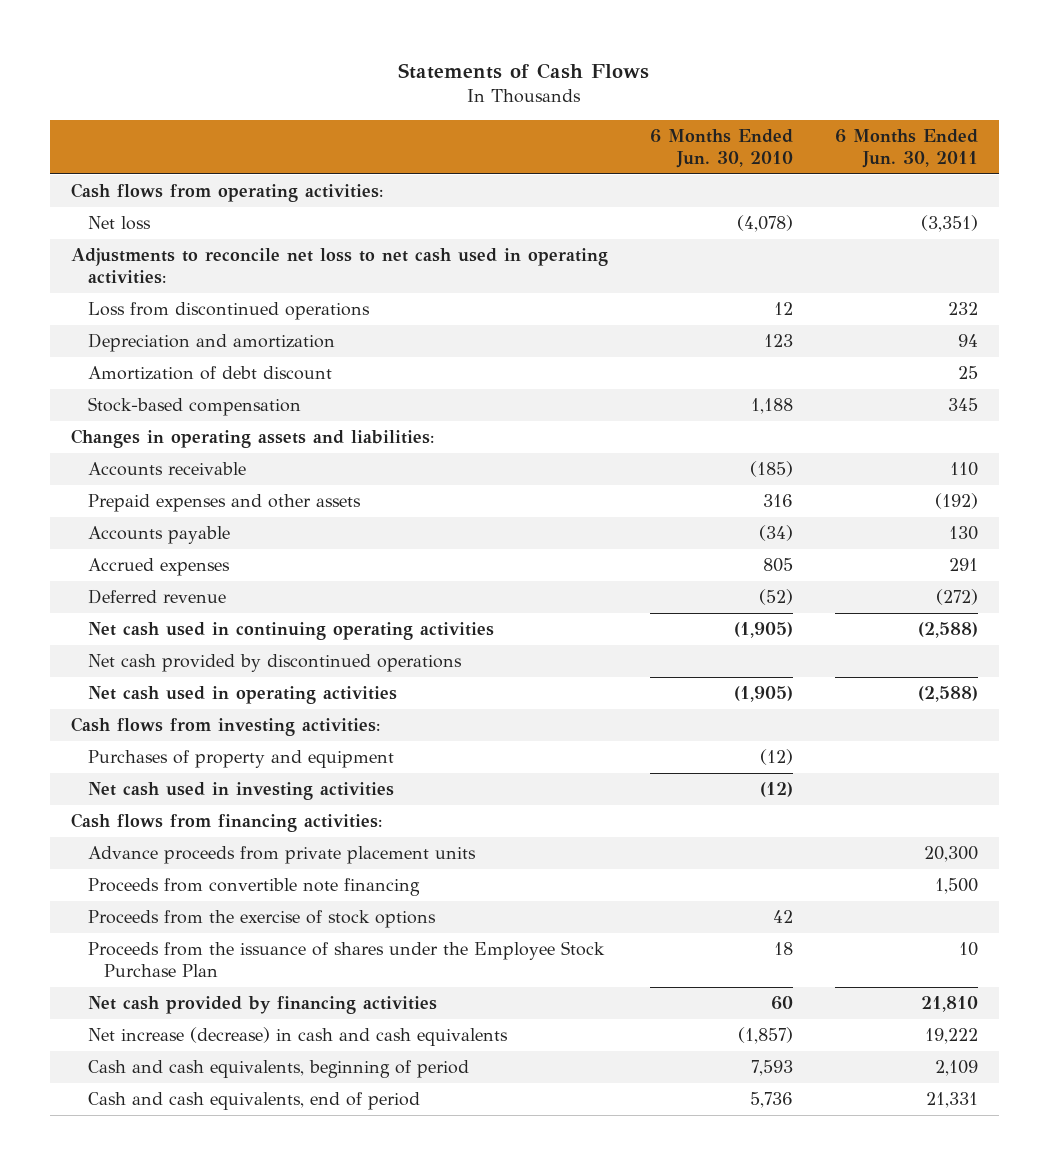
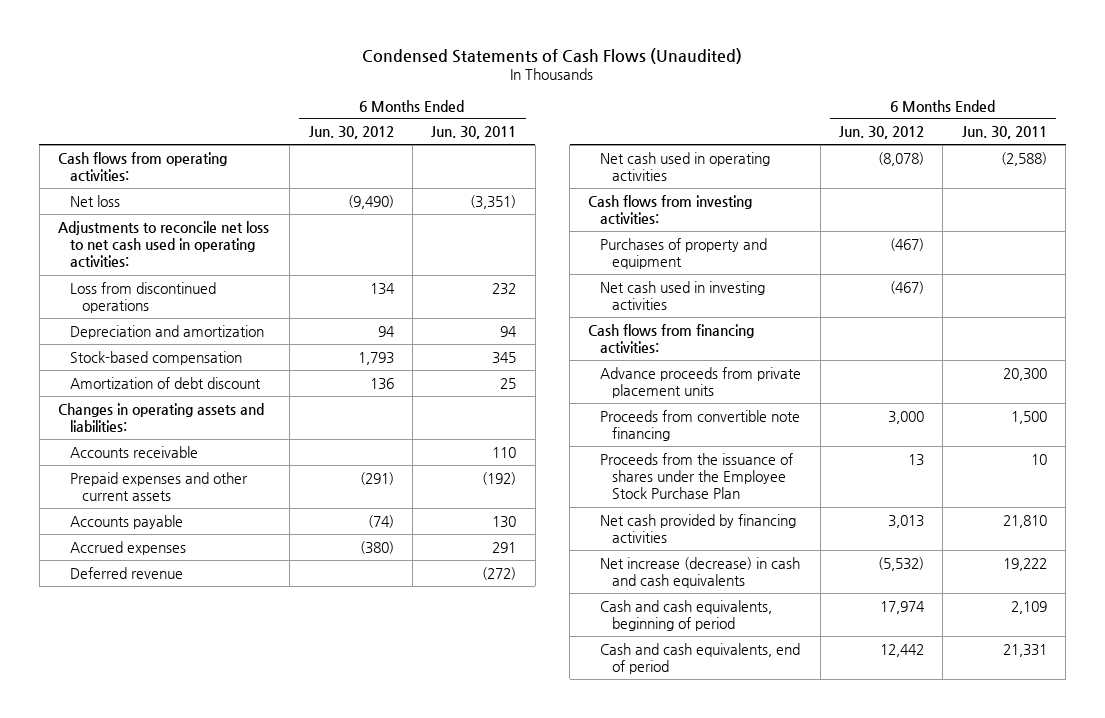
- Statements of Cash Flows
+ Condensed Statements of Cash Flows (Unaudited)
- | 6 Months Ended Jun. 30, 2010 | 6 Months Ended Jun. 30, 2011
+ | 6 Months Ended Jun. 30, 2012 | 6 Months Ended Jun. 30, 2011
moved down: Amortization of debt discount | 136 | 25
- Prepaid expenses and other assets | 316 | (192)
+ Prepaid expenses and other current assets | (291) | (192)
- Net cash used in continuing operating activities | (1,905) | (2,588)
- Net cash provided by discontinued operations
- Proceeds from the exercise of stock options | 42 |

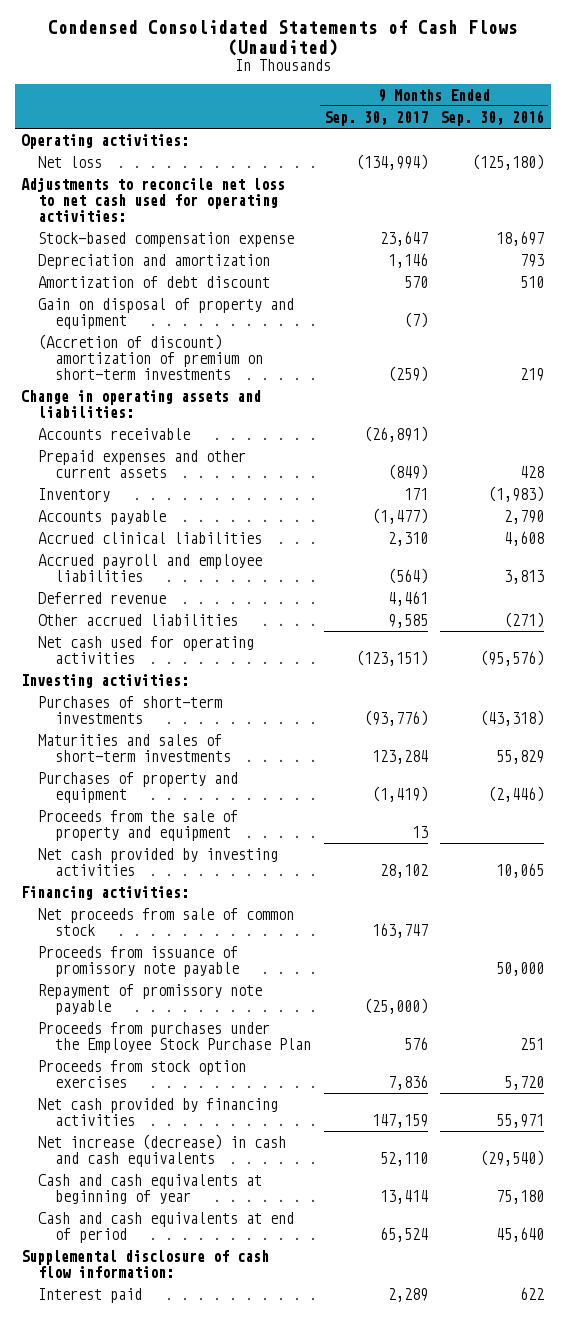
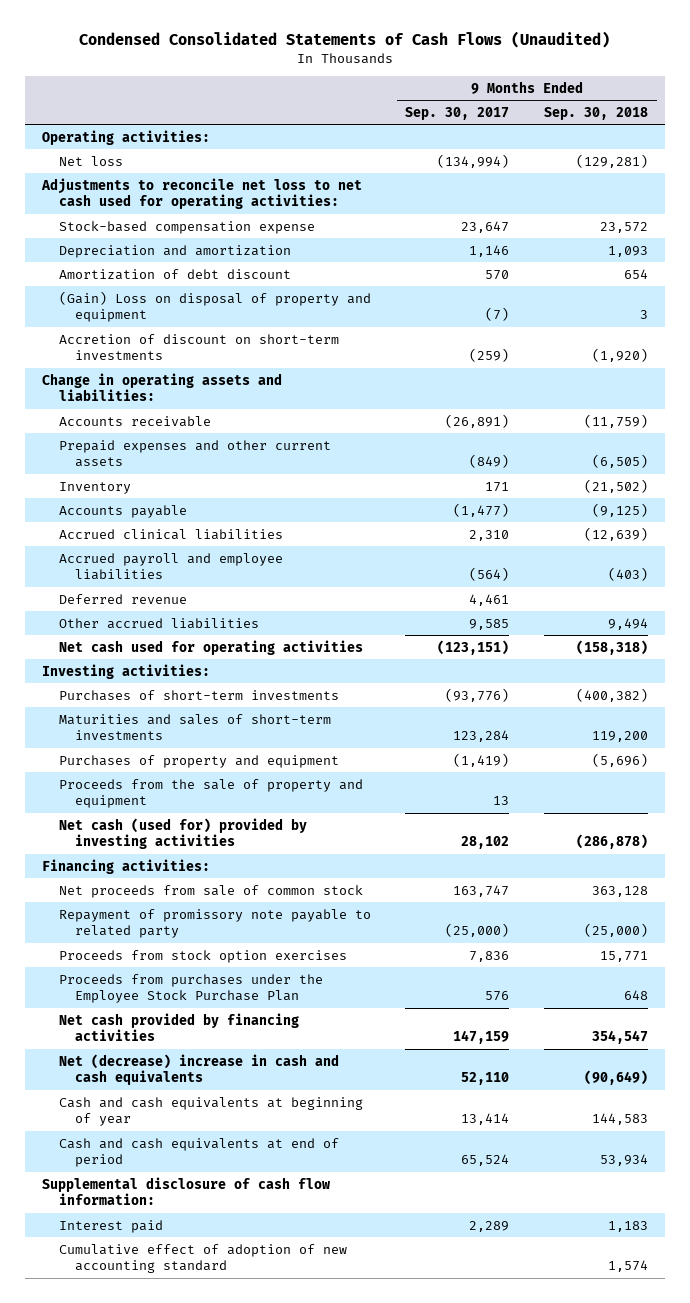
- | 9 Months Ended Sep. 30, 2017 | 9 Months Ended Sep. 30, 2016
+ | 9 Months Ended Sep. 30, 2017 | 9 Months Ended Sep. 30, 2018
- Gain on disposal of property and equipment | (7) |
- (Accretion of discount) amortization of premium on short-term investments | (259) | 219
+ (Gain) Loss on disposal of property and equipment | (7) | 3
+ Accretion of discount on short-term investments | (259) | (1,920)
- Net cash provided by investing activities | 28,102 | 10,065
+ Net cash (used for) provided by investing activities | 28,102 | (286,878)
- Proceeds from issuance of promissory note payable | | 50,000
- Repayment of promissory note payable | (25,000) |
+ Repayment of promissory note payable to related party | (25,000) | (25,000)
moved down: Proceeds from purchases under the Employee Stock Purchase Plan | 576 | 648
- Net increase (decrease) in cash and cash equivalents | 52,110 | (29,540)
+ Net (decrease) increase in cash and cash equivalents | 52,110 | (90,649)
+ Cumulative effect of adoption of new accounting standard | | 1,574

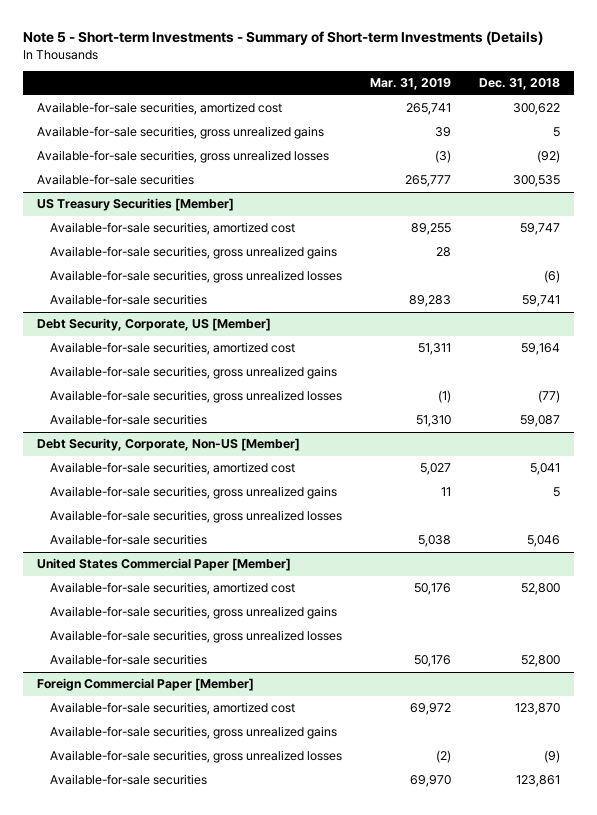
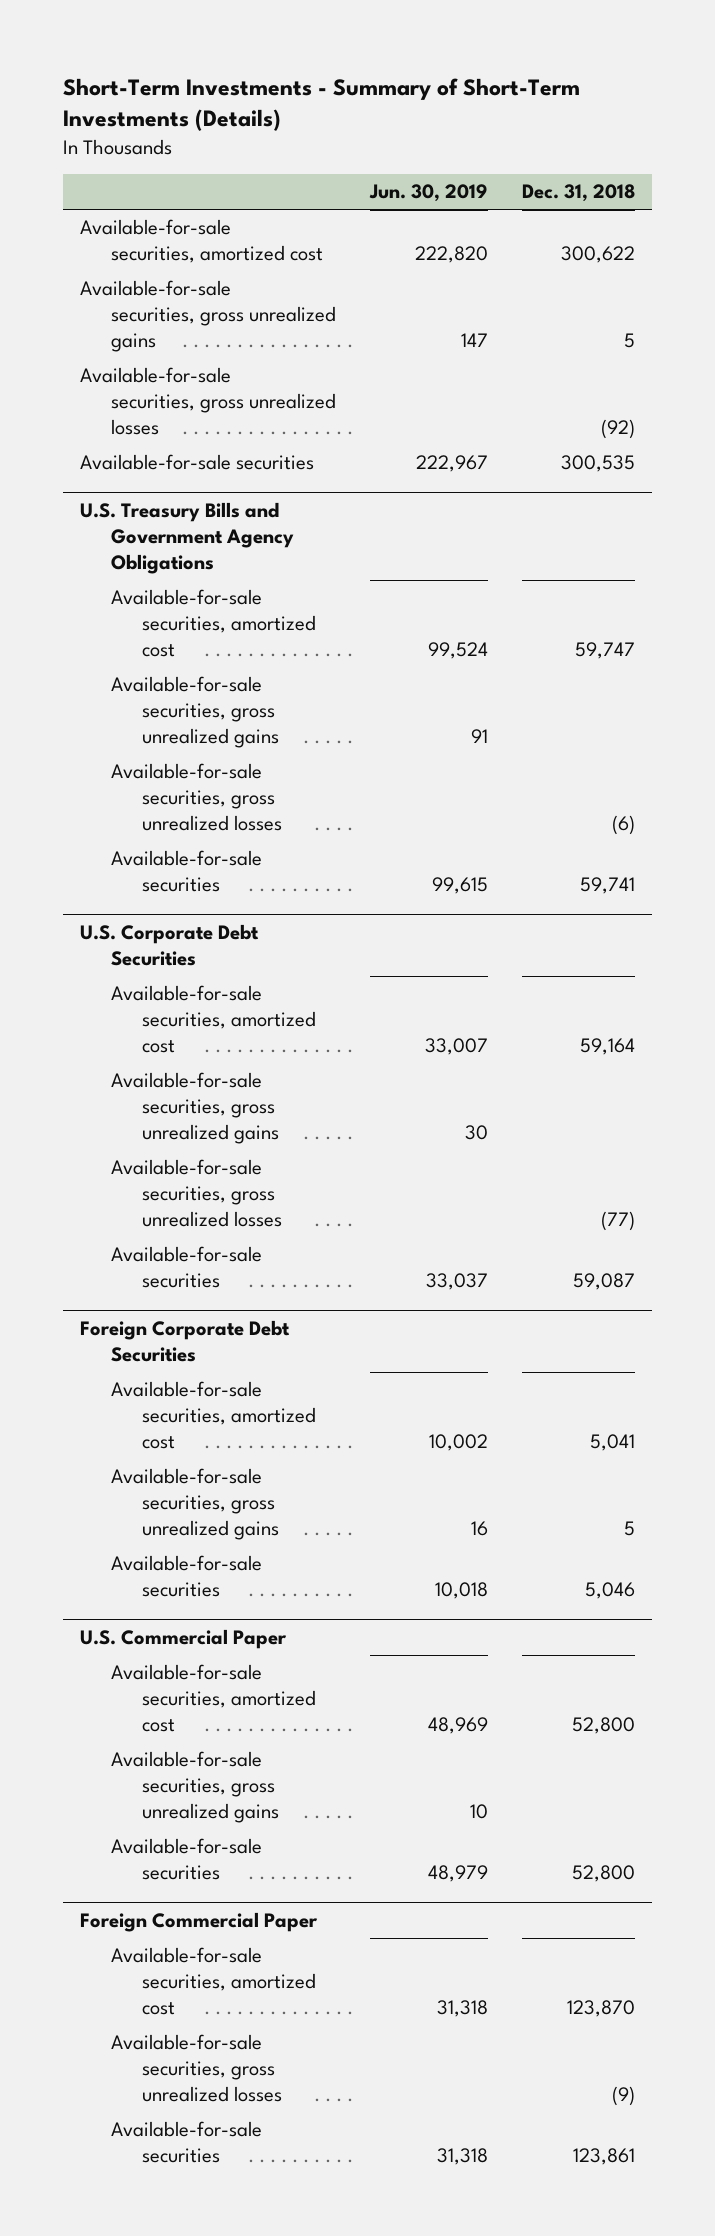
- Note 5 - Short-term Investments - Summary of Short-term Investments (Details)
+ Short-Term Investments - Summary of Short-Term Investments (Details)
- | Mar. 31, 2019 | Dec. 31, 2018
+ | Jun. 30, 2019 | Dec. 31, 2018
- US Treasury Securities [Member]
+ U.S. Treasury Bills and Government Agency Obligations
- Debt Security, Corporate, US [Member]
+ U.S. Corporate Debt Securities
- Debt Security, Corporate, Non-US [Member]
+ Foreign Corporate Debt Securities
- Available-for-sale securities, gross unrealized losses
- United States Commercial Paper [Member]
+ U.S. Commercial Paper
- Available-for-sale securities, gross unrealized losses
- Foreign Commercial Paper [Member]
+ Foreign Commercial Paper
- Available-for-sale securities, gross unrealized gains

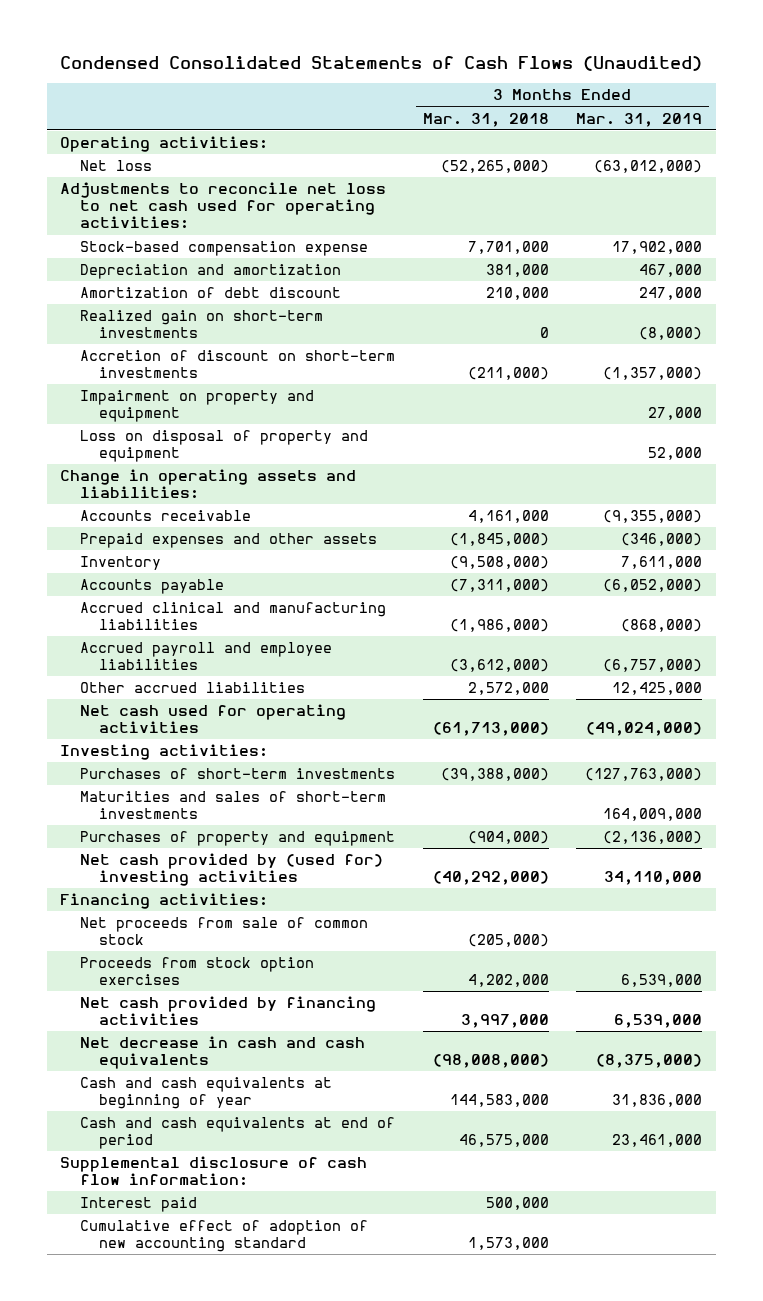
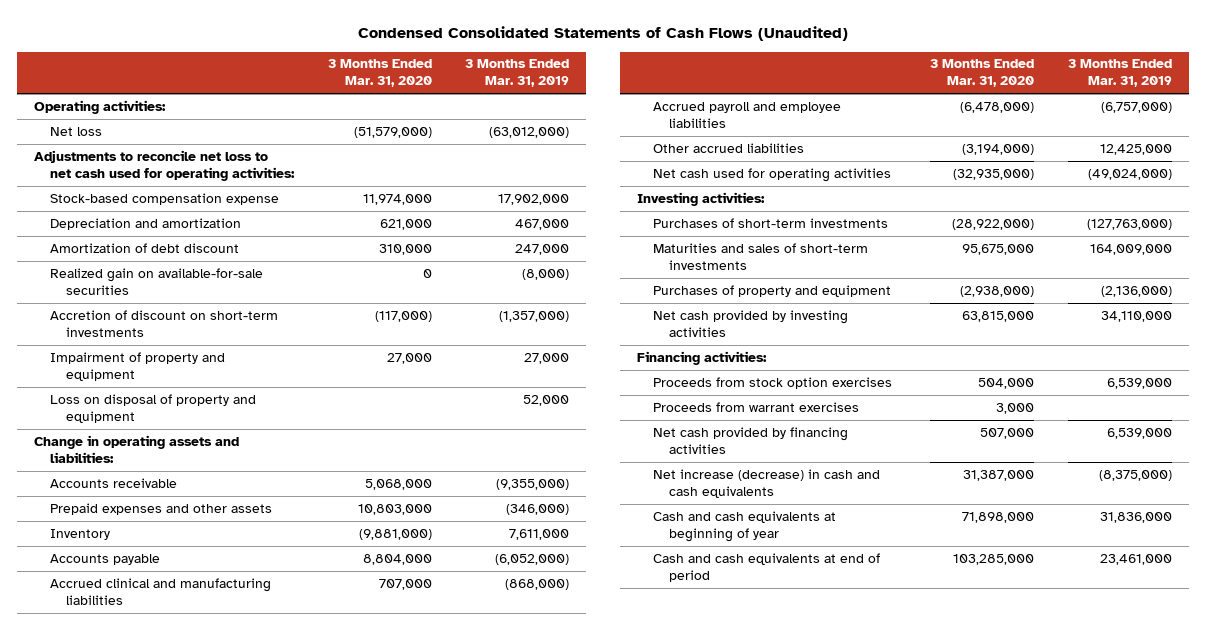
- | 3 Months Ended Mar. 31, 2018 | 3 Months Ended Mar. 31, 2019
+ | 3 Months Ended Mar. 31, 2020 | 3 Months Ended Mar. 31, 2019
- Realized gain on short-term investments | 0 | (8,000)
+ Realized gain on available-for-sale securities | 0 | (8,000)
- Impairment on property and equipment | | 27,000
+ Impairment of property and equipment | 27,000 | 27,000
- Net cash provided by (used for) investing activities | (40,292,000) | 34,110,000
+ Net cash provided by investing activities | 63,815,000 | 34,110,000
- Net proceeds from sale of common stock | (205,000) |
+ Proceeds from warrant exercises | 3,000 |
- Net decrease in cash and cash equivalents | (98,008,000) | (8,375,000)
+ Net increase (decrease) in cash and cash equivalents | 31,387,000 | (8,375,000)
- Supplemental disclosure of cash flow information:
- Interest paid | 500,000 |
- Cumulative effect of adoption of new accounting standard | 1,573,000 |

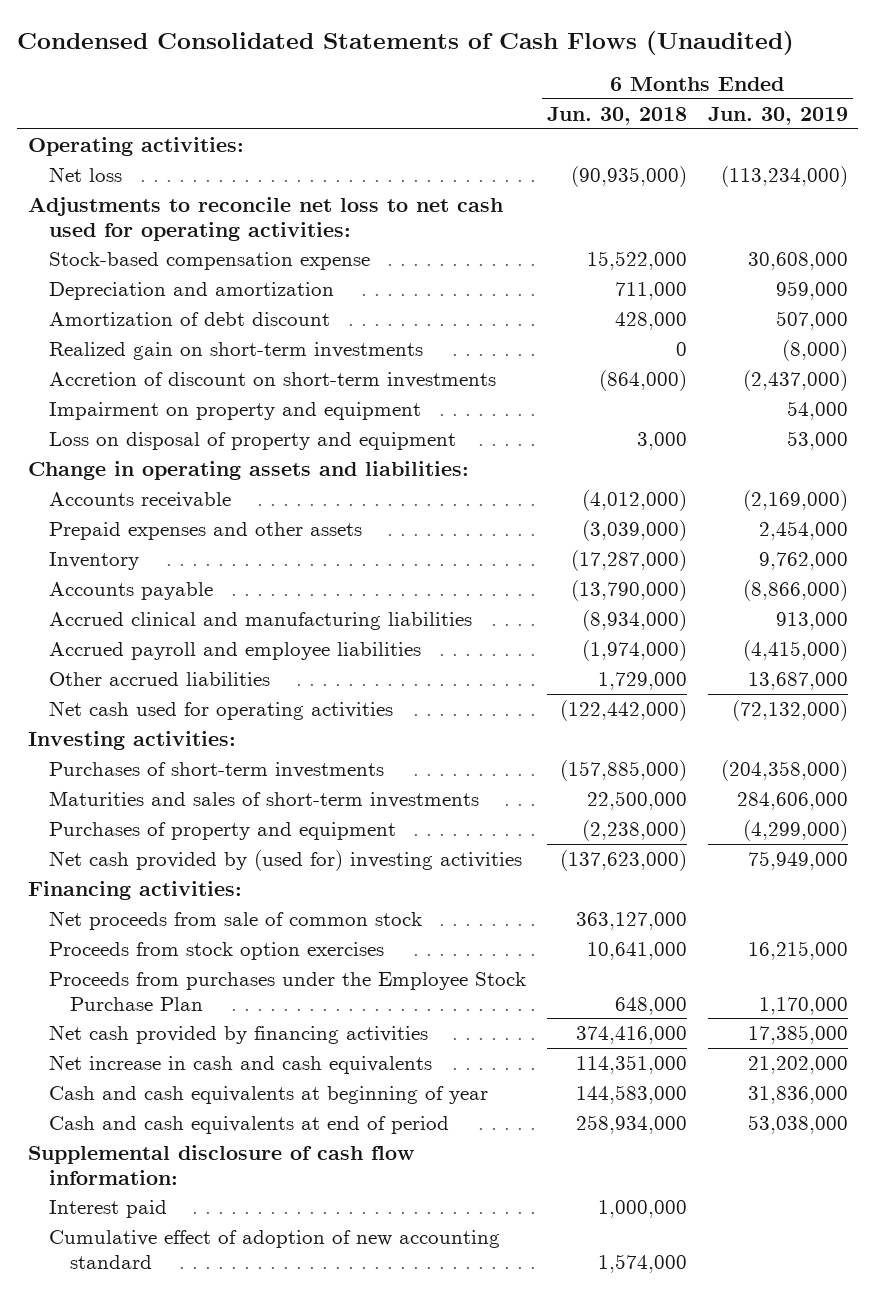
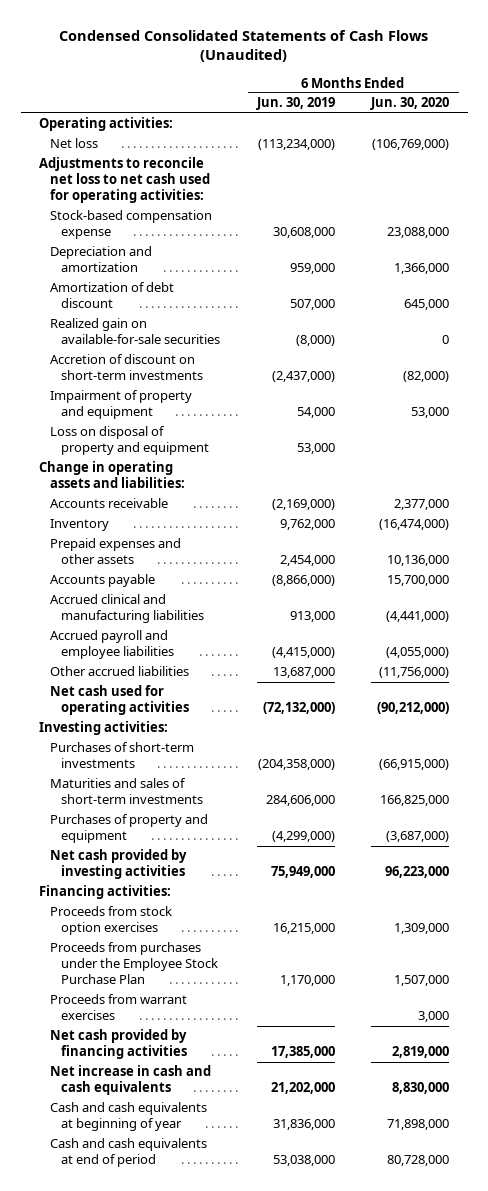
- | 6 Months Ended Jun. 30, 2018 | 6 Months Ended Jun. 30, 2019
+ | 6 Months Ended Jun. 30, 2019 | 6 Months Ended Jun. 30, 2020
- Realized gain on short-term investments | 0 | (8,000)
+ Realized gain on available-for-sale securities | (8,000) | 0
- Impairment on property and equipment | | 54,000
+ Impairment of property and equipment | 54,000 | 53,000
moved down: Prepaid expenses and other assets | 2,454,000 | 10,136,000
- Net cash provided by (used for) investing activities | (137,623,000) | 75,949,000
+ Net cash provided by investing activities | 75,949,000 | 96,223,000
- Net proceeds from sale of common stock | 363,127,000 |
+ Proceeds from warrant exercises | | 3,000
- Supplemental disclosure of cash flow information:
- Interest paid | 1,000,000 |
- Cumulative effect of adoption of new accounting standard | 1,574,000 |

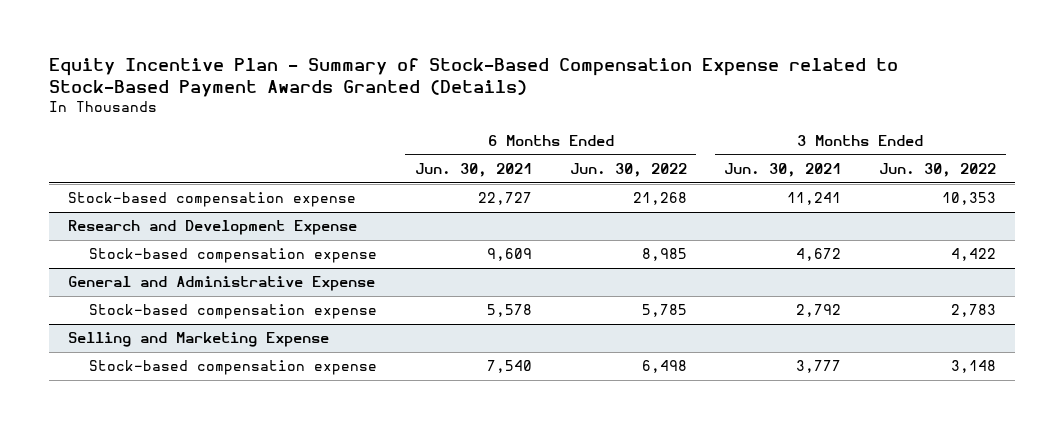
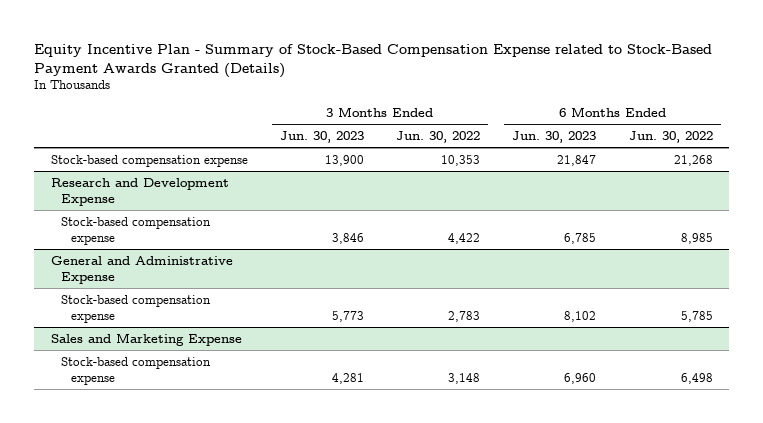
- | 6 Months Ended Jun. 30, 2021 | 6 Months Ended Jun. 30, 2022 | 3 Months Ended Jun. 30, 2021 | 3 Months Ended Jun. 30, 2022
+ | 3 Months Ended Jun. 30, 2023 | 3 Months Ended Jun. 30, 2022 | 6 Months Ended Jun. 30, 2023 | 6 Months Ended Jun. 30, 2022
- Selling and Marketing Expense
+ Sales and Marketing Expense

